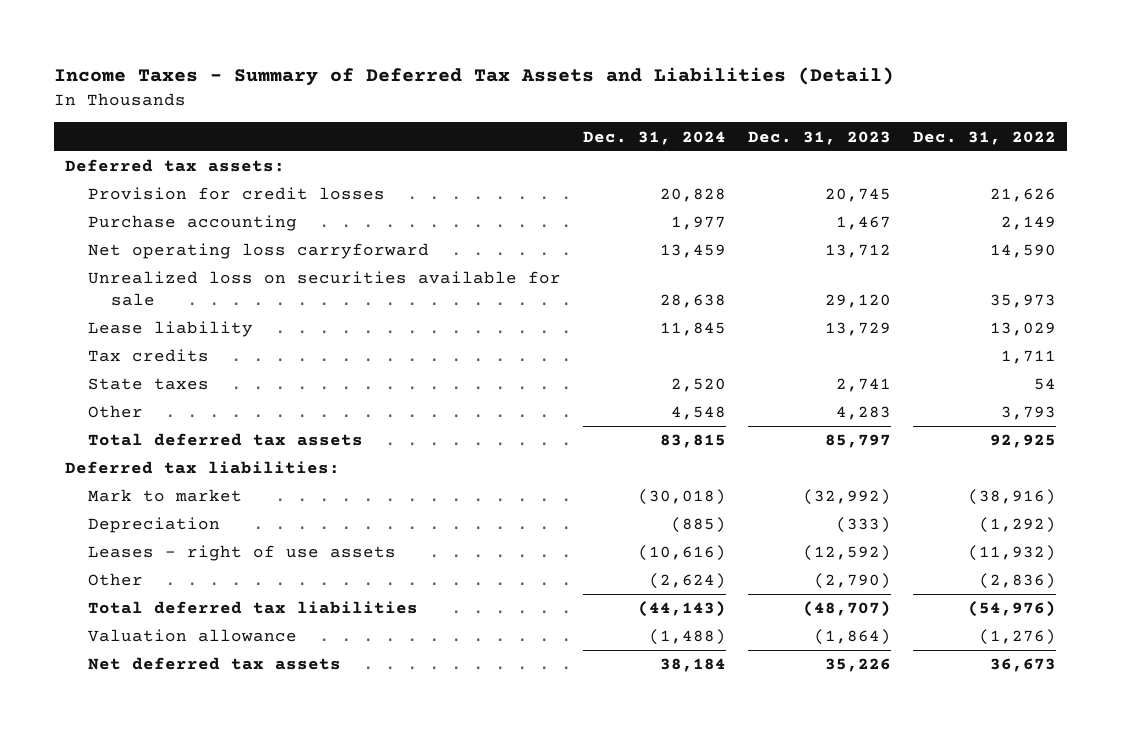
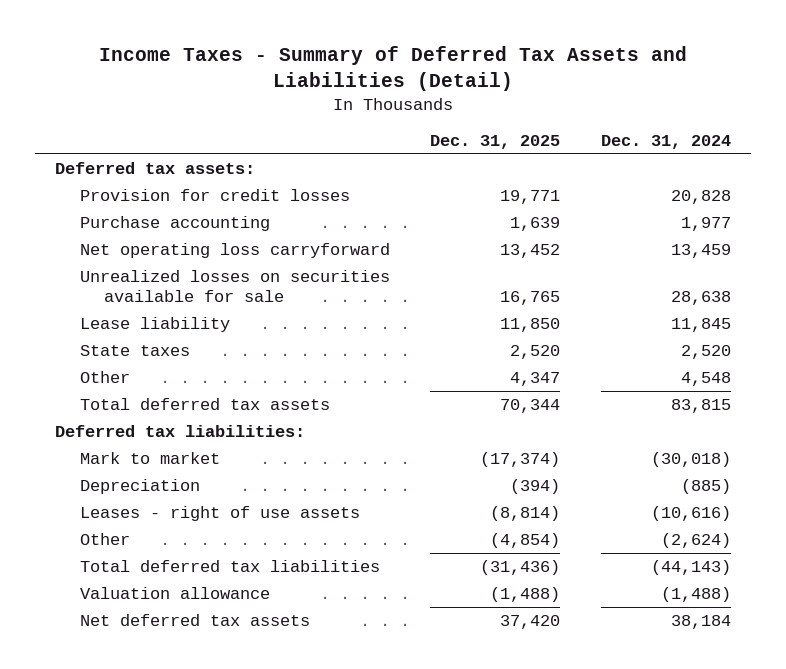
- | Dec. 31, 2024 | Dec. 31, 2023 | Dec. 31, 2022
+ | Dec. 31, 2025 | Dec. 31, 2024
- Unrealized loss on securities available for sale | 28,638 | 29,120 | 35,973
+ Unrealized losses on securities available for sale | 16,765 | 28,638
- Tax credits | | | 1,711

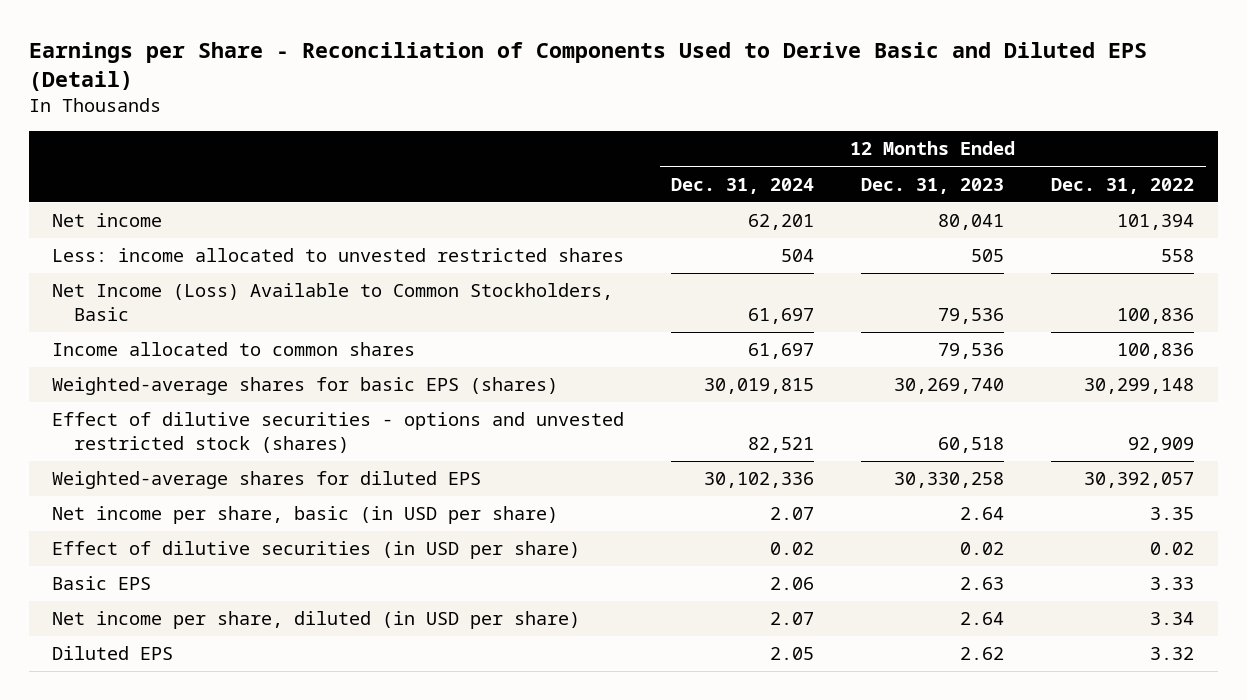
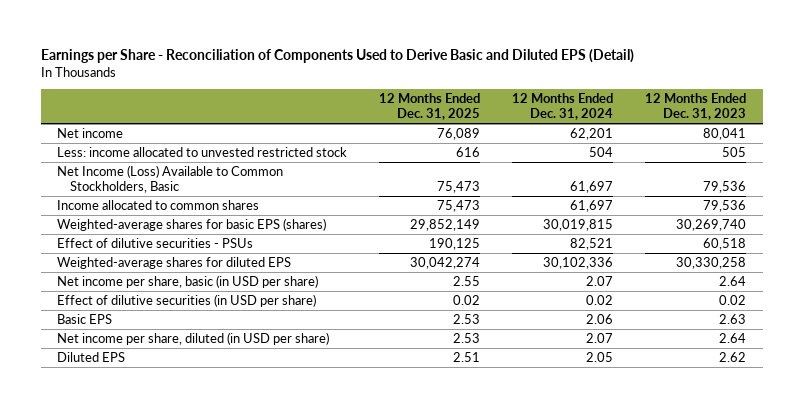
- | 12 Months Ended Dec. 31, 2024 | 12 Months Ended Dec. 31, 2023 | 12 Months Ended Dec. 31, 2022
+ | 12 Months Ended Dec. 31, 2025 | 12 Months Ended Dec. 31, 2024 | 12 Months Ended Dec. 31, 2023
- Less: income allocated to unvested restricted shares | 504 | 505 | 558
+ Less: income allocated to unvested restricted stock | 616 | 504 | 505
- Effect of dilutive securities - options and unvested restricted stock (shares) | 82,521 | 60,518 | 92,909
+ Effect of dilutive securities - PSUs | 190,125 | 82,521 | 60,518

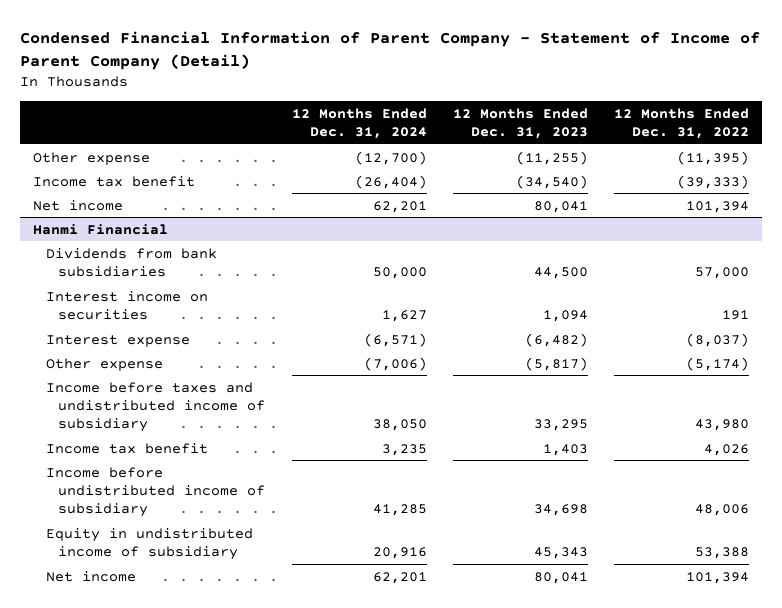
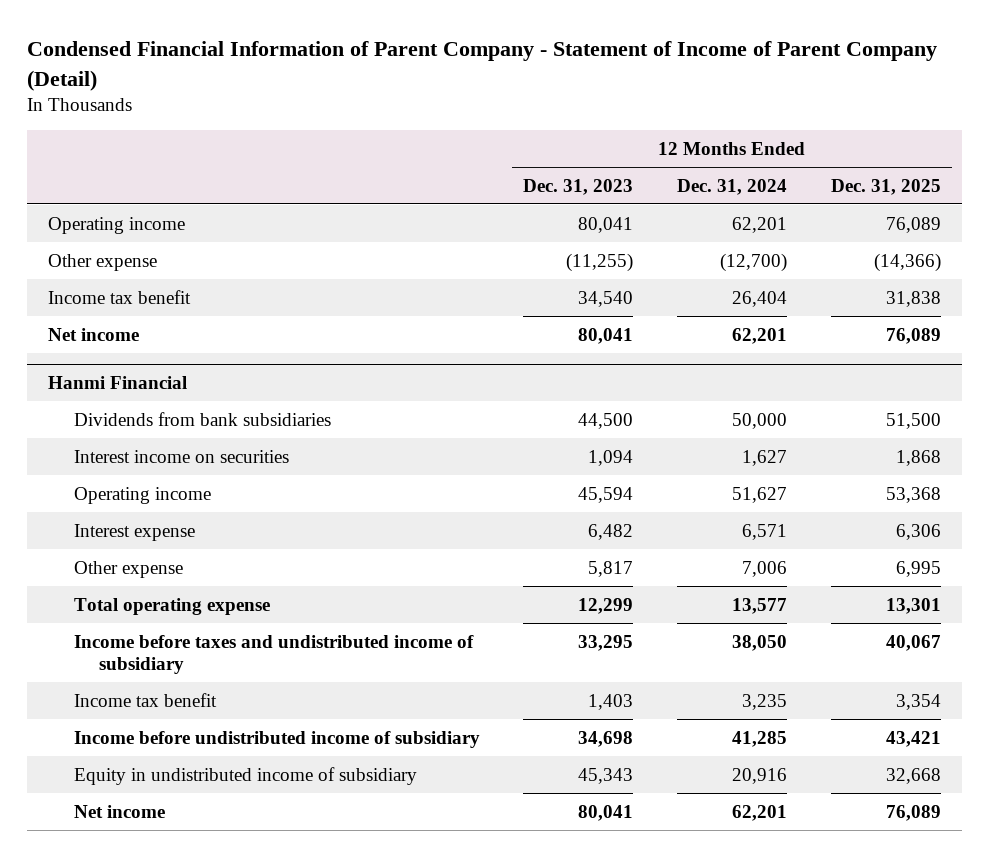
- | 12 Months Ended Dec. 31, 2024 | 12 Months Ended Dec. 31, 2023 | 12 Months Ended Dec. 31, 2022
+ | 12 Months Ended Dec. 31, 2023 | 12 Months Ended Dec. 31, 2024 | 12 Months Ended Dec. 31, 2025
+ Operating income | 80,041 | 62,201 | 76,089
- Income tax benefit | (26,404) | (34,540) | (39,333)
+ Income tax benefit | 34,540 | 26,404 | 31,838
@ Hanmi Financial
- Interest expense | (6,571) | (6,482) | (8,037)
- Other expense | (7,006) | (5,817) | (5,174)
+ Operating income | 45,594 | 51,627 | 53,368
+ Interest expense | 6,482 | 6,571 | 6,306
+ Other expense | 5,817 | 7,006 | 6,995
+ Total operating expense | 12,299 | 13,577 | 13,301

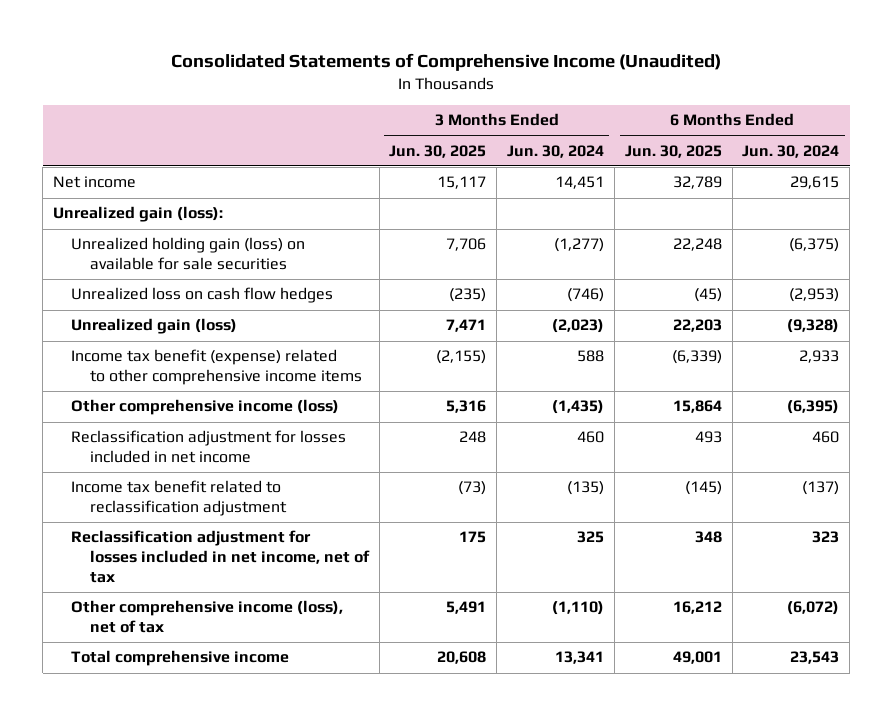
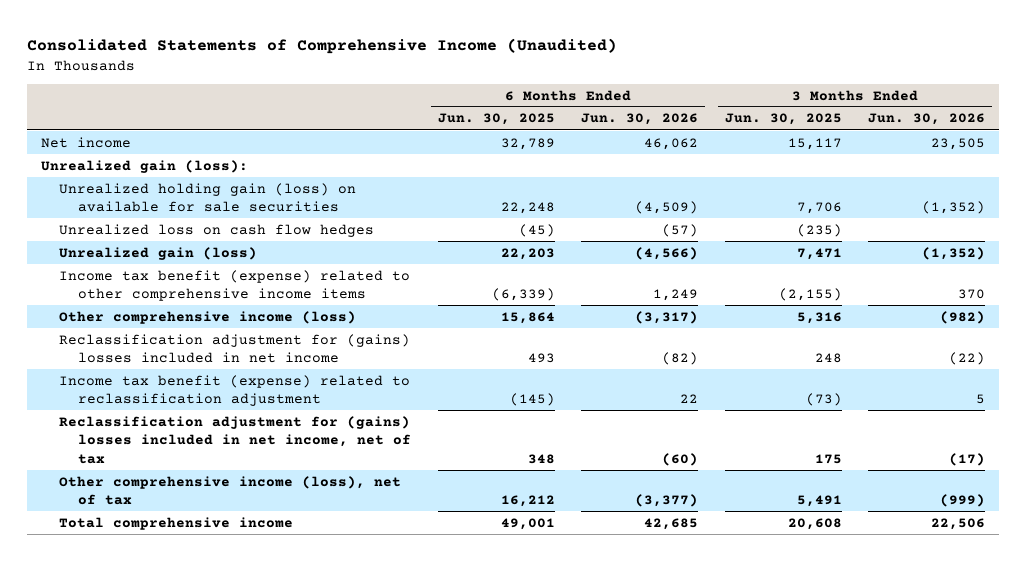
- | 3 Months Ended Jun. 30, 2025 | 3 Months Ended Jun. 30, 2024 | 6 Months Ended Jun. 30, 2025 | 6 Months Ended Jun. 30, 2024
+ | 6 Months Ended Jun. 30, 2025 | 6 Months Ended Jun. 30, 2026 | 3 Months Ended Jun. 30, 2025 | 3 Months Ended Jun. 30, 2026
- Reclassification adjustment for losses included in net income | 248 | 460 | 493 | 460
- Income tax benefit related to reclassification adjustment | (73) | (135) | (145) | (137)
- Reclassification adjustment for losses included in net income, net of tax | 175 | 325 | 348 | 323
+ Reclassification adjustment for (gains) losses included in net income | 493 | (82) | 248 | (22)
+ Income tax benefit (expense) related to reclassification adjustment | (145) | 22 | (73) | 5
+ Reclassification adjustment for (gains) losses included in net income, net of tax | 348 | (60) | 175 | (17)

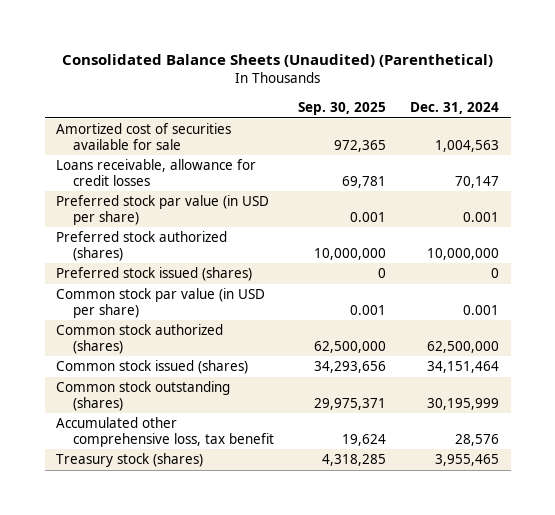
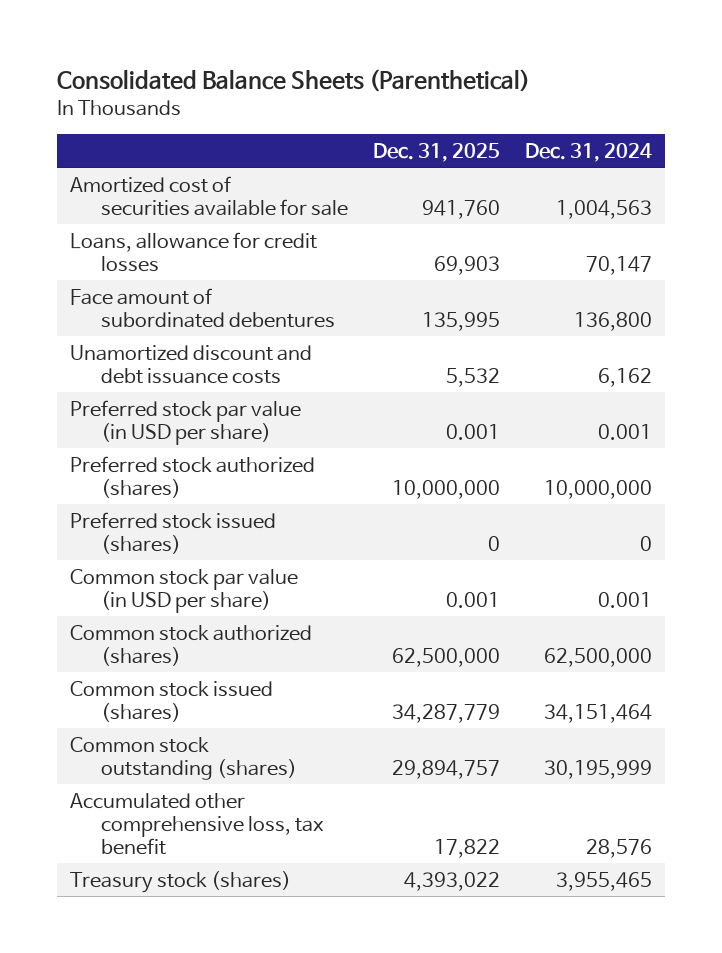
- Consolidated Balance Sheets (Unaudited) (Parenthetical)
+ Consolidated Balance Sheets (Parenthetical)
- | Sep. 30, 2025 | Dec. 31, 2024
+ | Dec. 31, 2025 | Dec. 31, 2024
- Loans receivable, allowance for credit losses | 69,781 | 70,147
+ Loans, allowance for credit losses | 69,903 | 70,147
+ Face amount of subordinated debentures | 135,995 | 136,800
+ Unamortized discount and debt issuance costs | 5,532 | 6,162

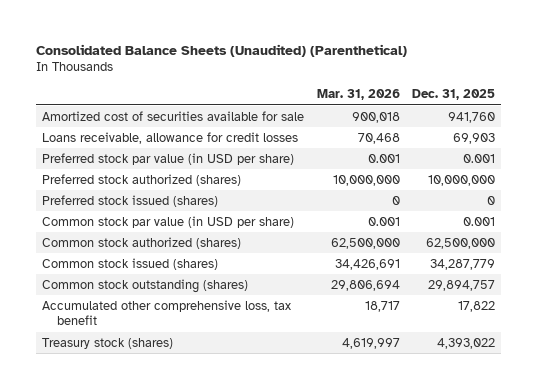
- Consolidated Balance Sheets (Parenthetical)
+ Consolidated Balance Sheets (Unaudited) (Parenthetical)
- | Dec. 31, 2025 | Dec. 31, 2024
+ | Mar. 31, 2026 | Dec. 31, 2025
- Loans, allowance for credit losses | 69,903 | 70,147
- Face amount of subordinated debentures | 135,995 | 136,800
- Unamortized discount and debt issuance costs | 5,532 | 6,162
+ Loans receivable, allowance for credit losses | 70,468 | 69,903

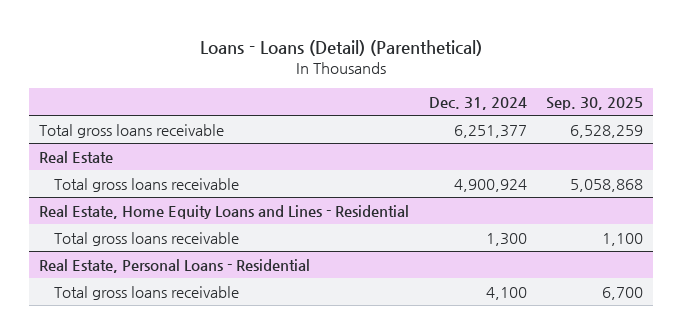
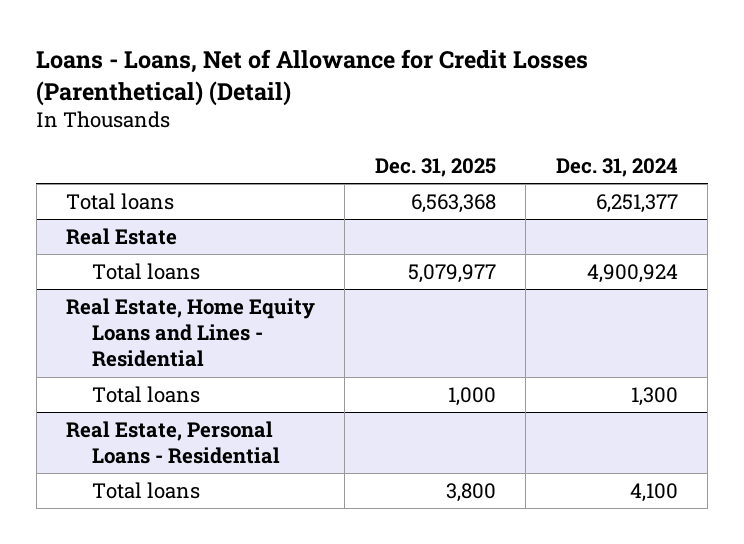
- Loans - Loans (Detail) (Parenthetical)
+ Loans - Loans, Net of Allowance for Credit Losses (Parenthetical) (Detail)
- | Dec. 31, 2024 | Sep. 30, 2025
+ | Dec. 31, 2025 | Dec. 31, 2024
- Total gross loans receivable | 6,251,377 | 6,528,259
+ Total loans | 6,563,368 | 6,251,377
@ Real Estate
- Total gross loans receivable | 4,900,924 | 5,058,868
+ Total loans | 5,079,977 | 4,900,924
@ Real Estate, Home Equity Loans and Lines - Residential
- Total gross loans receivable | 1,300 | 1,100
+ Total loans | 1,000 | 1,300
@ Real Estate, Personal Loans - Residential
- Total gross loans receivable | 4,100 | 6,700
+ Total loans | 3,800 | 4,100

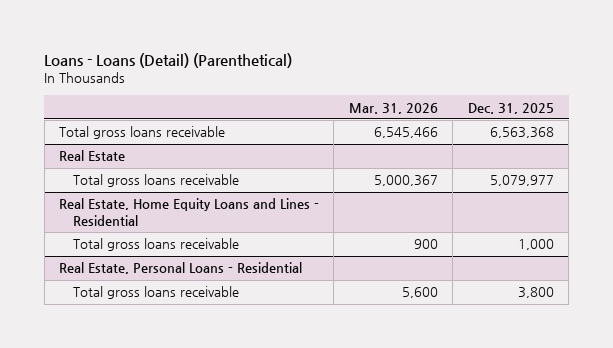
- Loans - Loans, Net of Allowance for Credit Losses (Parenthetical) (Detail)
+ Loans - Loans (Detail) (Parenthetical)
- | Dec. 31, 2025 | Dec. 31, 2024
+ | Mar. 31, 2026 | Dec. 31, 2025
- Total loans | 6,563,368 | 6,251,377
+ Total gross loans receivable | 6,545,466 | 6,563,368
@ Real Estate
- Total loans | 5,079,977 | 4,900,924
+ Total gross loans receivable | 5,000,367 | 5,079,977
@ Real Estate, Home Equity Loans and Lines - Residential
- Total loans | 1,000 | 1,300
+ Total gross loans receivable | 900 | 1,000
@ Real Estate, Personal Loans - Residential
- Total loans | 3,800 | 4,100
+ Total gross loans receivable | 5,600 | 3,800

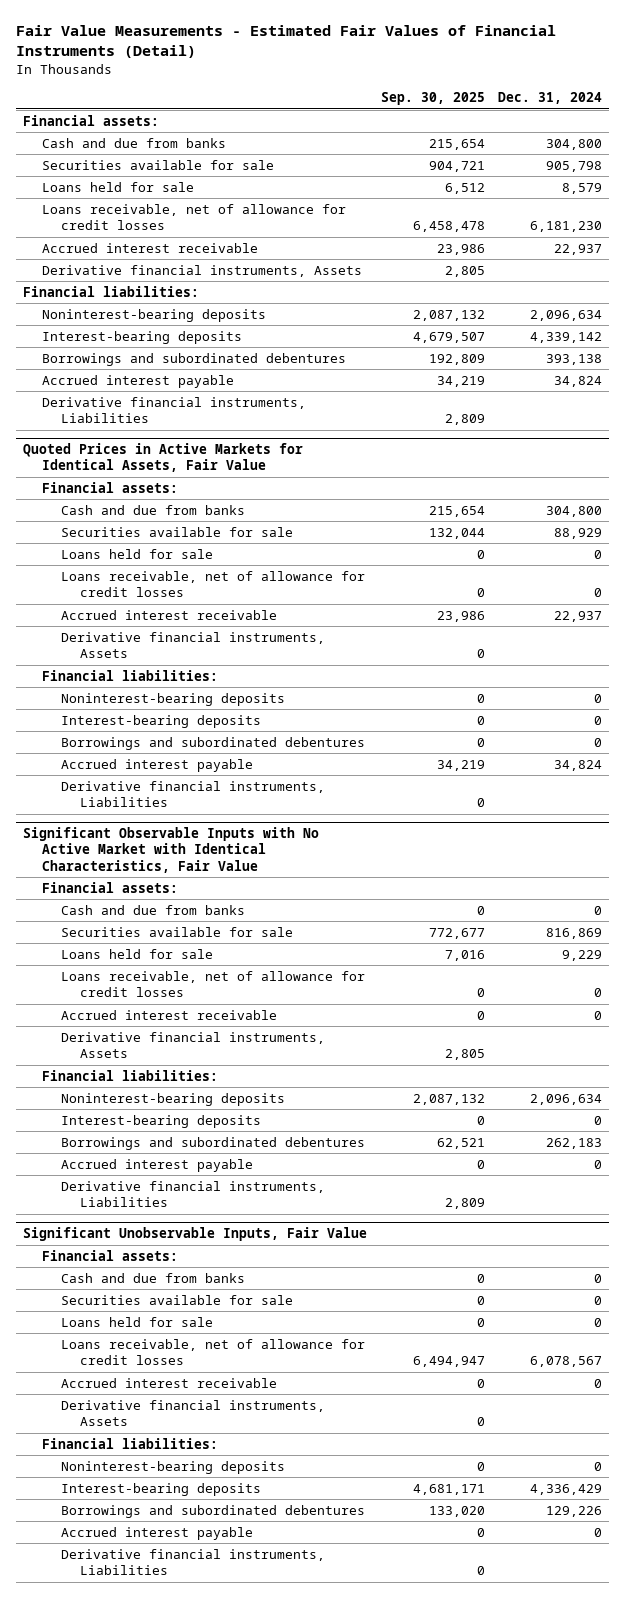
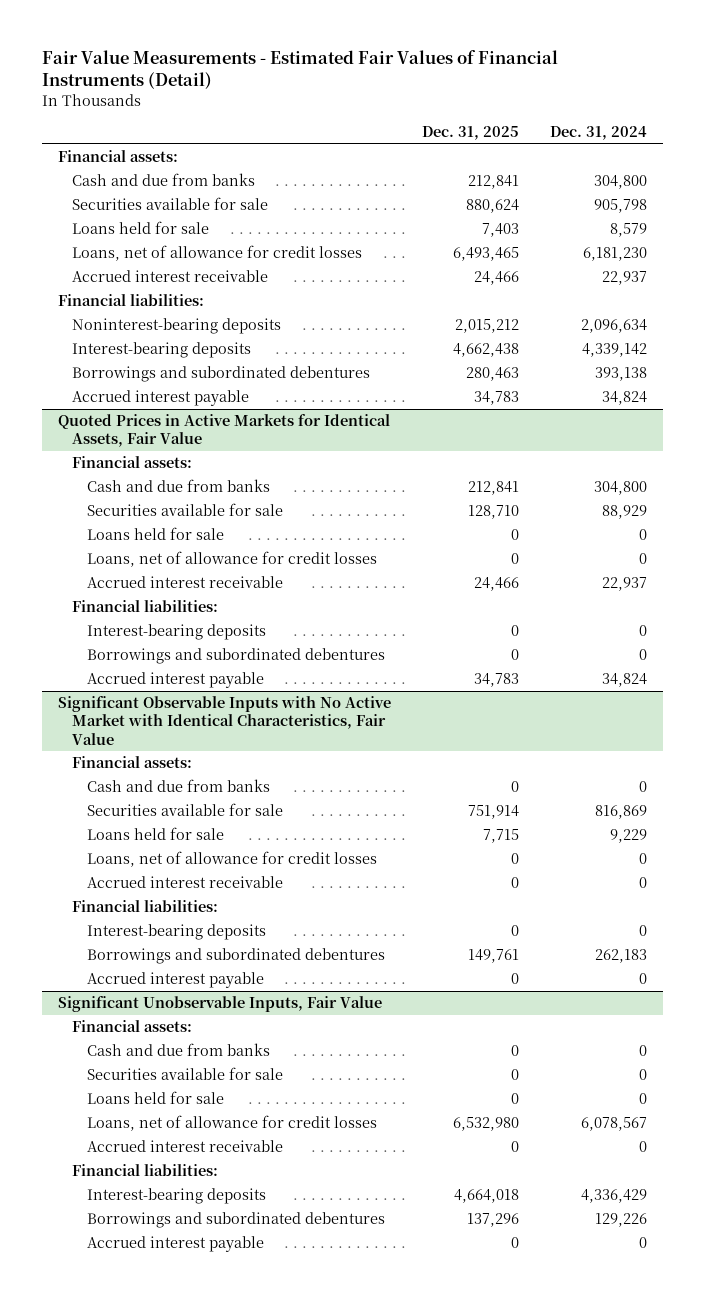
- | Sep. 30, 2025 | Dec. 31, 2024
+ | Dec. 31, 2025 | Dec. 31, 2024
- Loans receivable, net of allowance for credit losses | 6,458,478 | 6,181,230
+ Loans, net of allowance for credit losses | 6,493,465 | 6,181,230
- Derivative financial instruments, Assets | 2,805 |
- Derivative financial instruments, Liabilities | 2,809 |
@ Quoted Prices in Active Markets for Identical Assets, Fair Value
- Loans receivable, net of allowance for credit losses | 0 | 0
+ Loans, net of allowance for credit losses | 0 | 0
- Derivative financial instruments, Assets | 0 |
- Noninterest-bearing deposits | 0 | 0
- Derivative financial instruments, Liabilities | 0 |
@ Significant Observable Inputs with No Active Market with Identical Characteristics, Fair Value
- Loans receivable, net of allowance for credit losses | 0 | 0
+ Loans, net of allowance for credit losses | 0 | 0
- Derivative financial instruments, Assets | 2,805 |
- Noninterest-bearing deposits | 2,087,132 | 2,096,634
- Derivative financial instruments, Liabilities | 2,809 |
@ Significant Unobservable Inputs, Fair Value
- Loans receivable, net of allowance for credit losses | 6,494,947 | 6,078,567
+ Loans, net of allowance for credit losses | 6,532,980 | 6,078,567
- Derivative financial instruments, Assets | 0 |
- Noninterest-bearing deposits | 0 | 0
- Derivative financial instruments, Liabilities | 0 |

